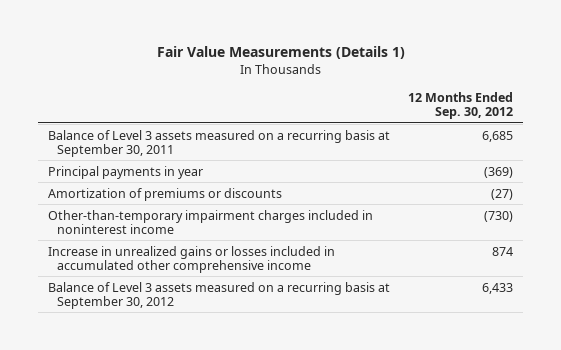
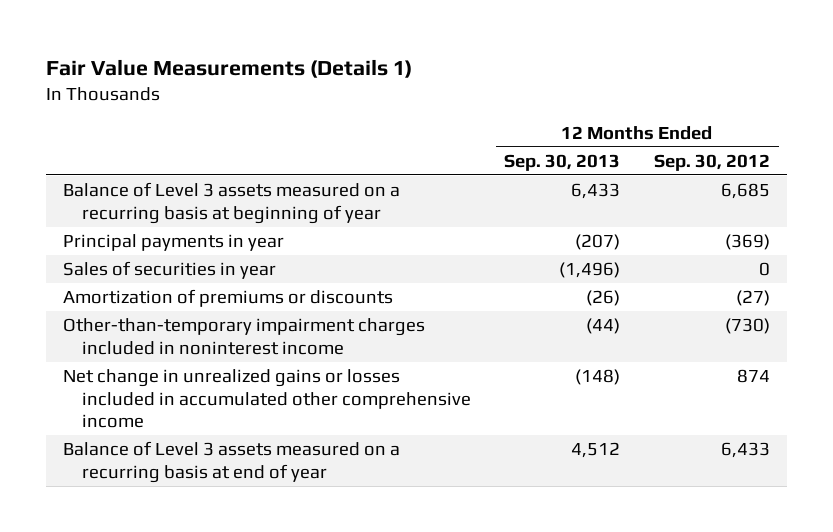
- | 12 Months Ended Sep. 30, 2012
+ | 12 Months Ended Sep. 30, 2013 | 12 Months Ended Sep. 30, 2012
- Balance of Level 3 assets measured on a recurring basis at September 30, 2011 | 6,685
+ Balance of Level 3 assets measured on a recurring basis at beginning of year | 6,433 | 6,685
+ Sales of securities in year | (1,496) | 0
- Increase in unrealized gains or losses included in accumulated other comprehensive income | 874
- Balance of Level 3 assets measured on a recurring basis at September 30, 2012 | 6,433
+ Net change in unrealized gains or losses included in accumulated other comprehensive income | (148) | 874
+ Balance of Level 3 assets measured on a recurring basis at end of year | 4,512 | 6,433

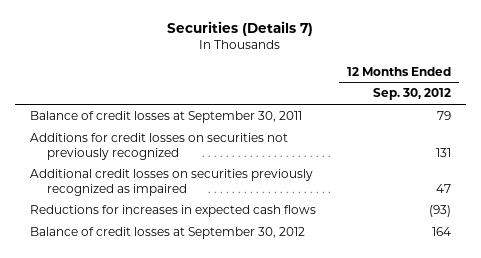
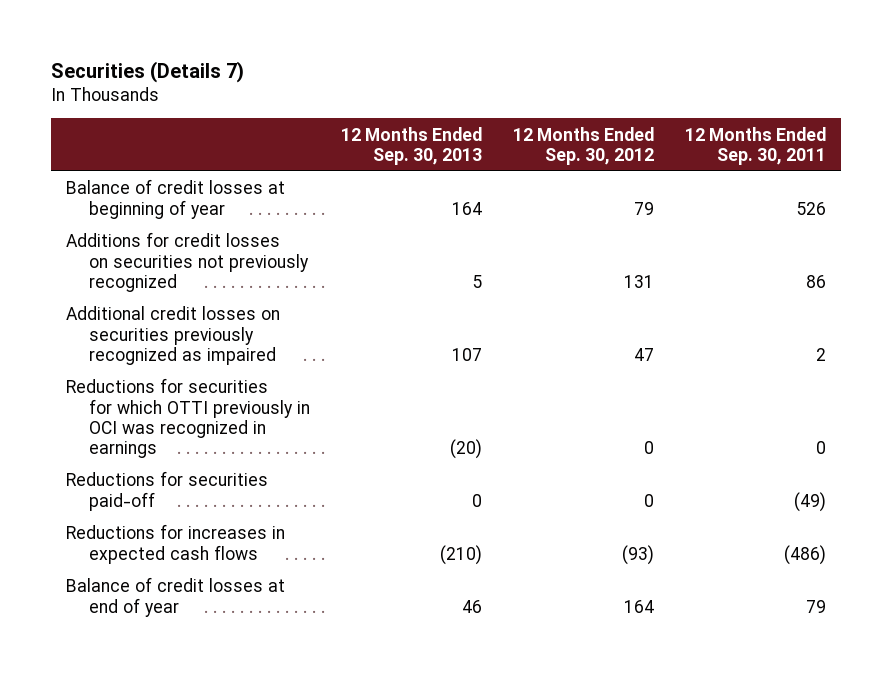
- | 12 Months Ended Sep. 30, 2012
+ | 12 Months Ended Sep. 30, 2013 | 12 Months Ended Sep. 30, 2012 | 12 Months Ended Sep. 30, 2011
- Balance of credit losses at September 30, 2011 | 79
+ Balance of credit losses at beginning of year | 164 | 79 | 526
+ Reductions for securities for which OTTI previously in OCI was recognized in earnings | (20) | 0 | 0
+ Reductions for securities paid-off | 0 | 0 | (49)
- Balance of credit losses at September 30, 2012 | 164
+ Balance of credit losses at end of year | 46 | 164 | 79

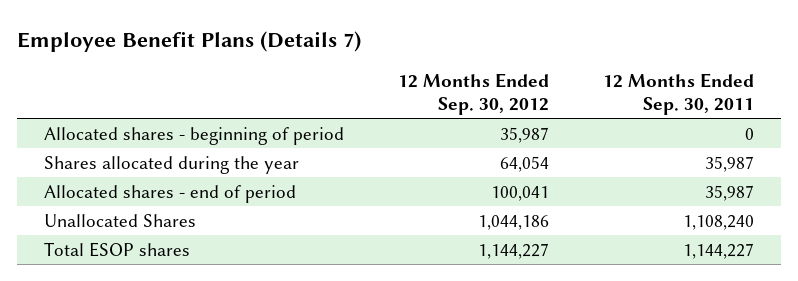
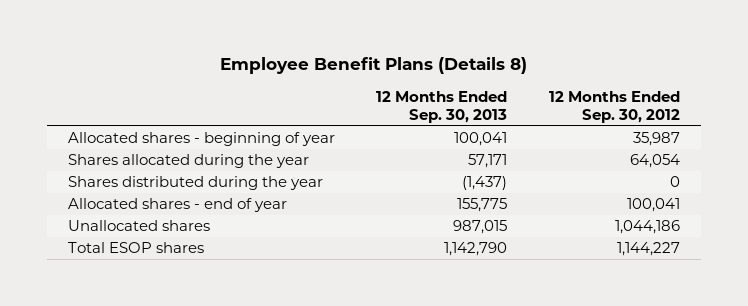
- Employee Benefit Plans (Details 7)
+ Employee Benefit Plans (Details 8)
- | 12 Months Ended Sep. 30, 2012 | 12 Months Ended Sep. 30, 2011
+ | 12 Months Ended Sep. 30, 2013 | 12 Months Ended Sep. 30, 2012
- Allocated shares - beginning of period | 35,987 | 0
+ Allocated shares - beginning of year | 100,041 | 35,987
- Allocated shares - end of period | 100,041 | 35,987
- Unallocated Shares | 1,044,186 | 1,108,240
+ Shares distributed during the year | (1,437) | 0
+ Allocated shares - end of year | 155,775 | 100,041
+ Unallocated shares | 987,015 | 1,044,186

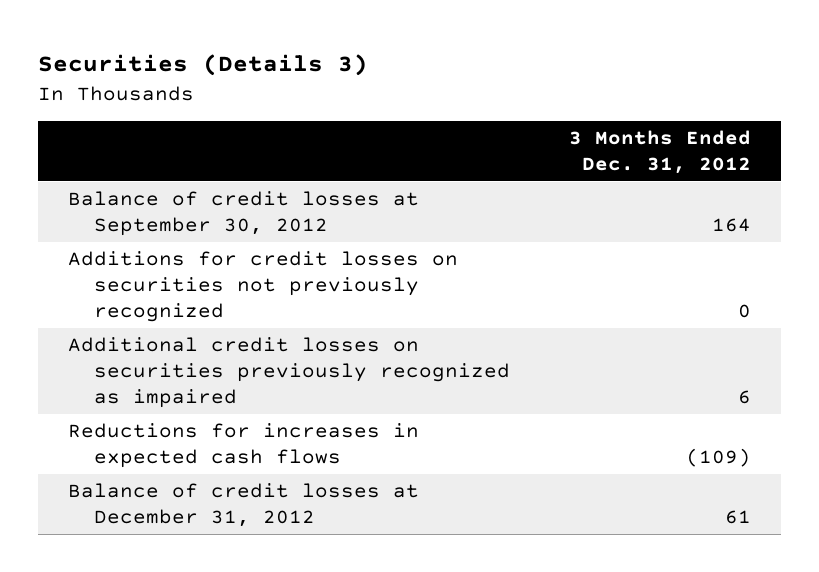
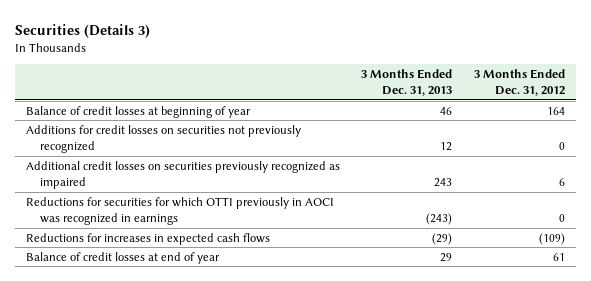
- | 3 Months Ended Dec. 31, 2012
+ | 3 Months Ended Dec. 31, 2013 | 3 Months Ended Dec. 31, 2012
- Balance of credit losses at September 30, 2012 | 164
+ Balance of credit losses at beginning of year | 46 | 164
+ Reductions for securities for which OTTI previously in AOCI was recognized in earnings | (243) | 0
- Balance of credit losses at December 31, 2012 | 61
+ Balance of credit losses at end of year | 29 | 61

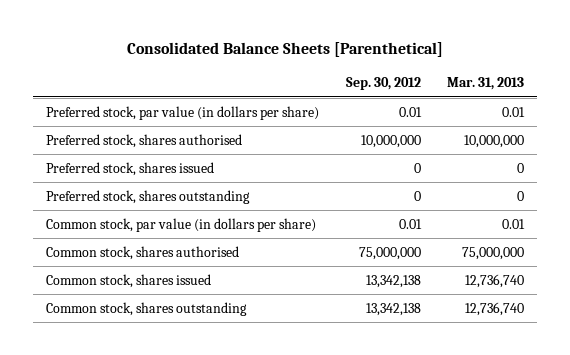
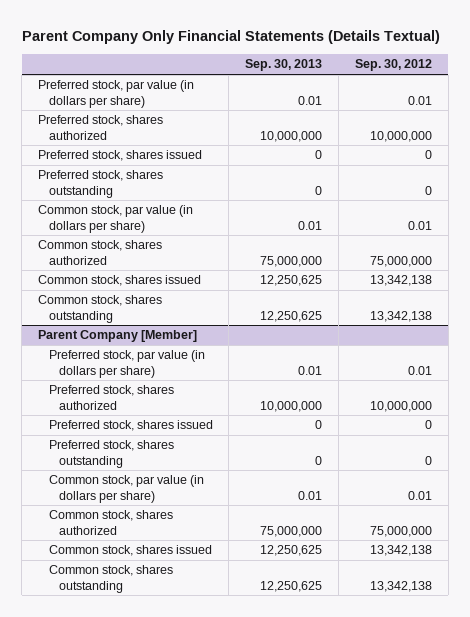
- Consolidated Balance Sheets [Parenthetical]
+ Parent Company Only Financial Statements (Details Textual)
- | Sep. 30, 2012 | Mar. 31, 2013
+ | Sep. 30, 2013 | Sep. 30, 2012
- Preferred stock, shares authorised | 10,000,000 | 10,000,000
+ Preferred stock, shares authorized | 10,000,000 | 10,000,000
- Common stock, shares authorised | 75,000,000 | 75,000,000
+ Common stock, shares authorized | 75,000,000 | 75,000,000
+ Parent Company [Member]
+ Preferred stock, par value (in dollars per share) | 0.01 | 0.01
+ Preferred stock, shares authorized | 10,000,000 | 10,000,000
+ Preferred stock, shares issued | 0 | 0
+ Preferred stock, shares outstanding | 0 | 0
+ Common stock, par value (in dollars per share) | 0.01 | 0.01
+ Common stock, shares authorized | 75,000,000 | 75,000,000
+ Common stock, shares issued | 12,250,625 | 13,342,138
+ Common stock, shares outstanding | 12,250,625 | 13,342,138

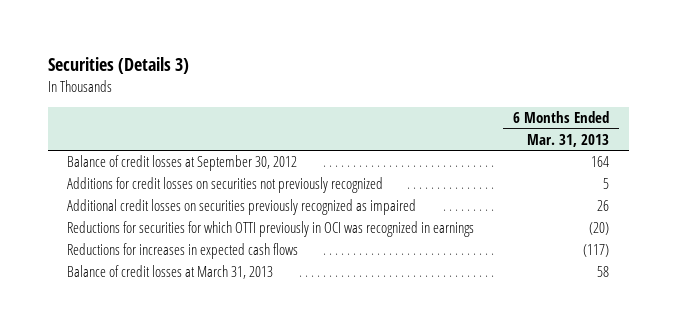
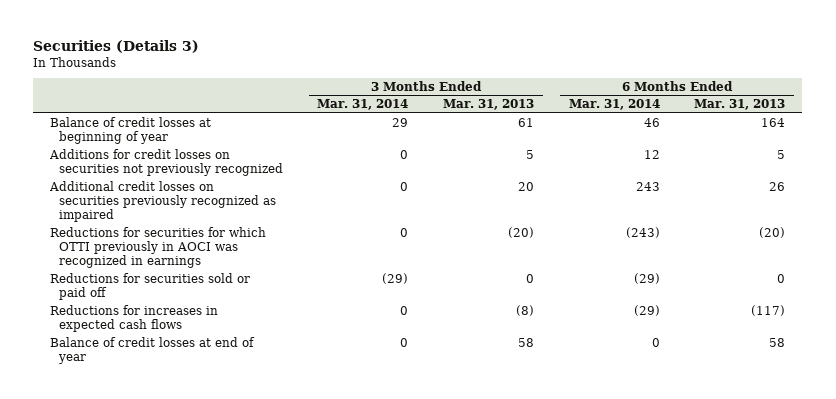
- | 6 Months Ended Mar. 31, 2013
+ | 3 Months Ended Mar. 31, 2014 | 3 Months Ended Mar. 31, 2013 | 6 Months Ended Mar. 31, 2014 | 6 Months Ended Mar. 31, 2013
- Balance of credit losses at September 30, 2012 | 164
+ Balance of credit losses at beginning of year | 29 | 61 | 46 | 164
- Reductions for securities for which OTTI previously in OCI was recognized in earnings | (20)
+ Reductions for securities for which OTTI previously in AOCI was recognized in earnings | 0 | (20) | (243) | (20)
+ Reductions for securities sold or paid off | (29) | 0 | (29) | 0
- Balance of credit losses at March 31, 2013 | 58
+ Balance of credit losses at end of year | 0 | 58 | 0 | 58

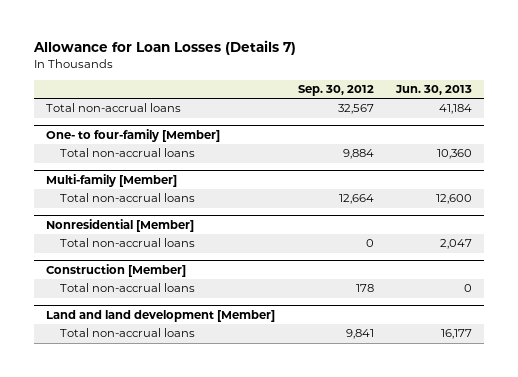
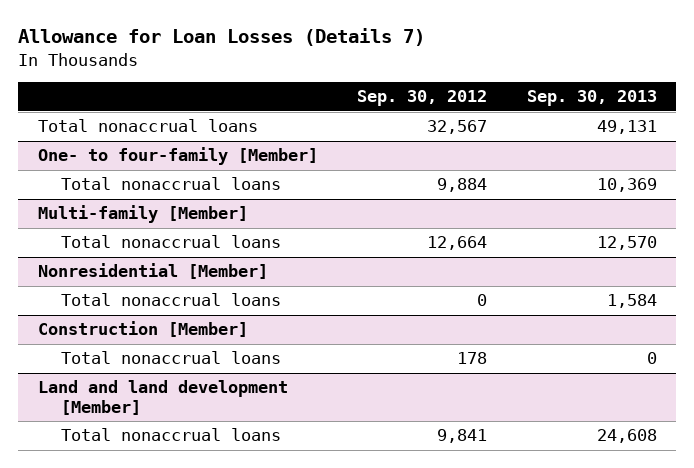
- | Sep. 30, 2012 | Jun. 30, 2013
+ | Sep. 30, 2012 | Sep. 30, 2013
- Total non-accrual loans | 32,567 | 41,184
+ Total nonaccrual loans | 32,567 | 49,131
@ One- to four-family [Member]
- Total non-accrual loans | 9,884 | 10,360
+ Total nonaccrual loans | 9,884 | 10,369
@ Multi-family [Member]
- Total non-accrual loans | 12,664 | 12,600
+ Total nonaccrual loans | 12,664 | 12,570
@ Nonresidential [Member]
- Total non-accrual loans | 0 | 2,047
+ Total nonaccrual loans | 0 | 1,584
@ Construction [Member]
- Total non-accrual loans | 178 | 0
+ Total nonaccrual loans | 178 | 0
@ Land and land development [Member]
- Total non-accrual loans | 9,841 | 16,177
+ Total nonaccrual loans | 9,841 | 24,608

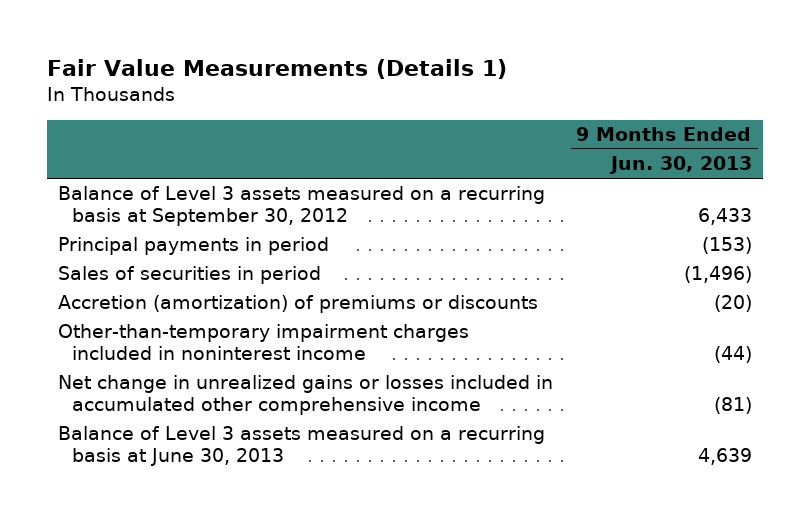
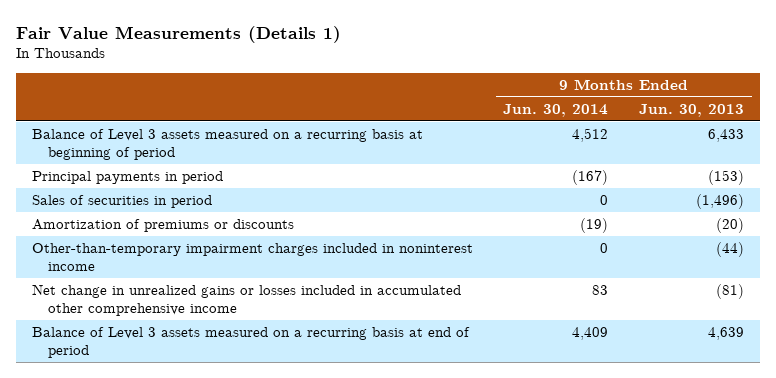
- | 9 Months Ended Jun. 30, 2013
+ | 9 Months Ended Jun. 30, 2014 | 9 Months Ended Jun. 30, 2013
- Balance of Level 3 assets measured on a recurring basis at September 30, 2012 | 6,433
+ Balance of Level 3 assets measured on a recurring basis at beginning of period | 4,512 | 6,433
- Accretion (amortization) of premiums or discounts | (20)
+ Amortization of premiums or discounts | (19) | (20)
- Balance of Level 3 assets measured on a recurring basis at June 30, 2013 | 4,639
+ Balance of Level 3 assets measured on a recurring basis at end of period | 4,409 | 4,639

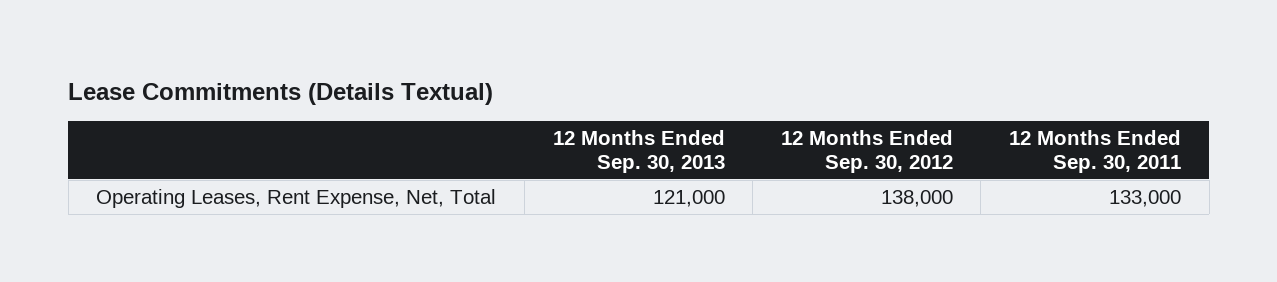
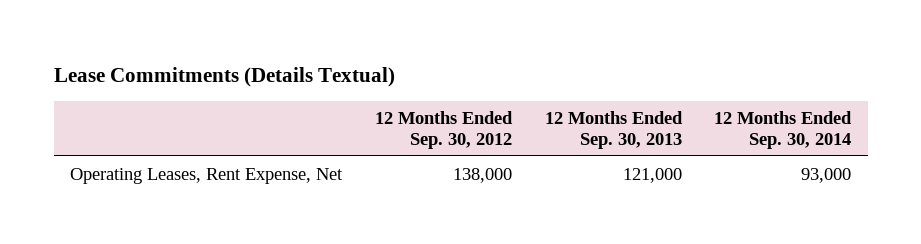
- | 12 Months Ended Sep. 30, 2013 | 12 Months Ended Sep. 30, 2012 | 12 Months Ended Sep. 30, 2011
+ | 12 Months Ended Sep. 30, 2012 | 12 Months Ended Sep. 30, 2013 | 12 Months Ended Sep. 30, 2014
- Operating Leases, Rent Expense, Net, Total | 121,000 | 138,000 | 133,000
+ Operating Leases, Rent Expense, Net | 138,000 | 121,000 | 93,000

